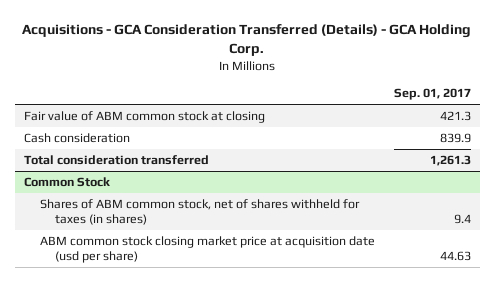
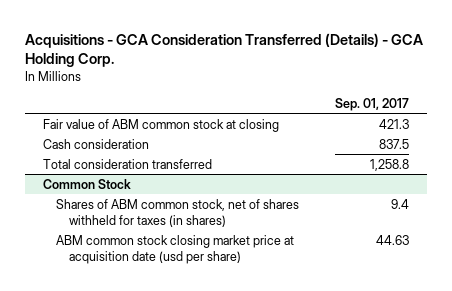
- Cash consideration | 839.9
- Total consideration transferred | 1,261.3
+ Cash consideration | 837.5
+ Total consideration transferred | 1,258.8

